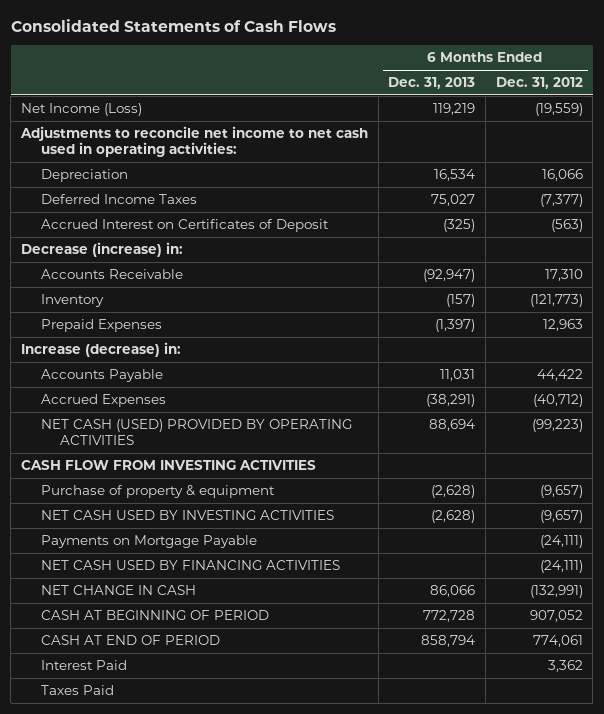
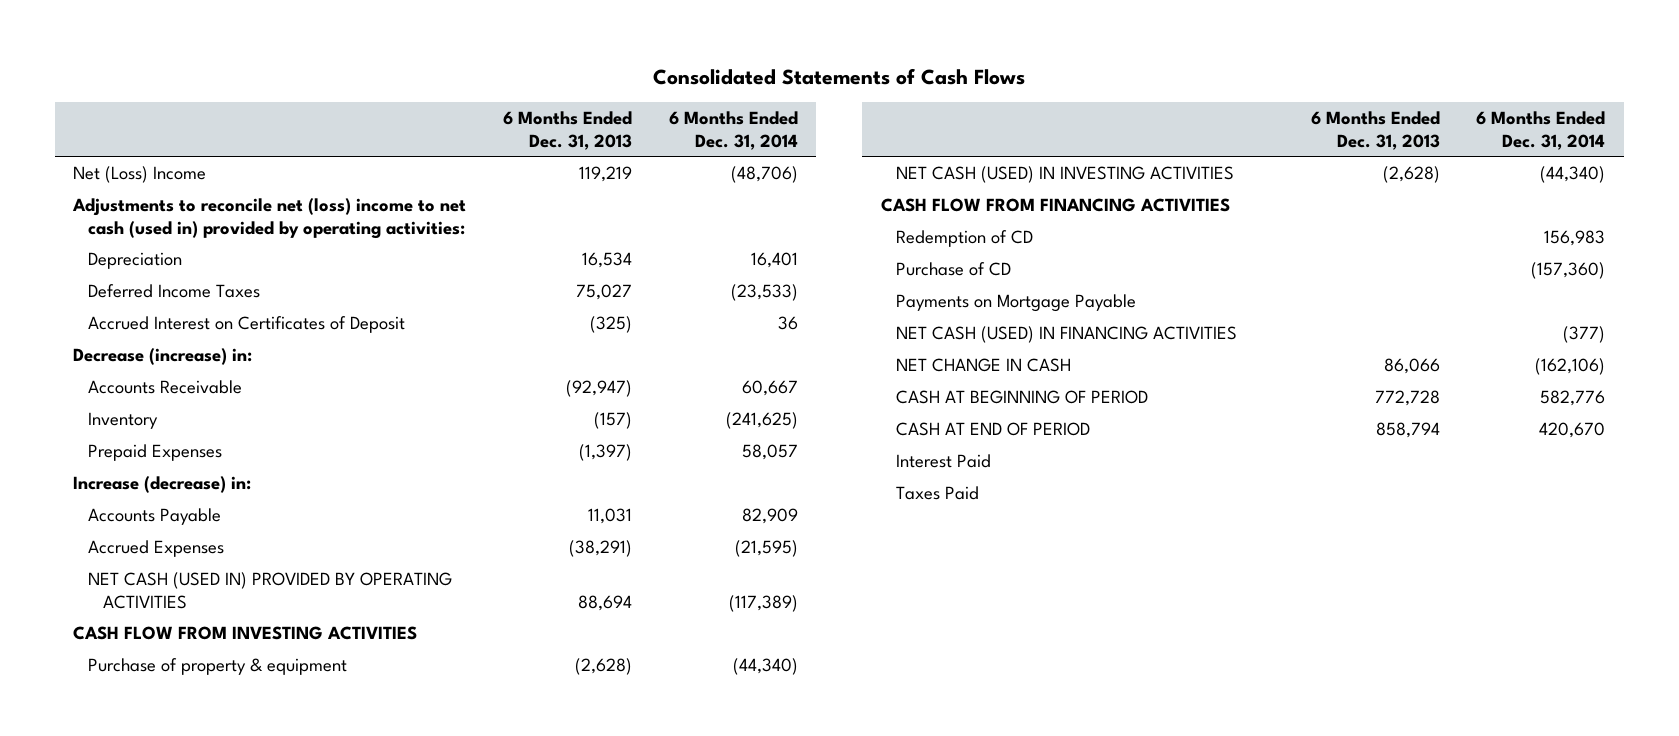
- | 6 Months Ended Dec. 31, 2013 | 6 Months Ended Dec. 31, 2012
+ | 6 Months Ended Dec. 31, 2013 | 6 Months Ended Dec. 31, 2014
- Net Income (Loss) | 119,219 | (19,559)
- Adjustments to reconcile net income to net cash used in operating activities:
+ Net (Loss) Income | 119,219 | (48,706)
+ Adjustments to reconcile net (loss) income to net cash (used in) provided by operating activities:
- NET CASH (USED) PROVIDED BY OPERATING ACTIVITIES | 88,694 | (99,223)
+ NET CASH (USED IN) PROVIDED BY OPERATING ACTIVITIES | 88,694 | (117,389)
- NET CASH USED BY INVESTING ACTIVITIES | (2,628) | (9,657)
+ NET CASH (USED) IN INVESTING ACTIVITIES | (2,628) | (44,340)
+ CASH FLOW FROM FINANCING ACTIVITIES
+ Redemption of CD | | 156,983
+ Purchase of CD | | (157,360)
- NET CASH USED BY FINANCING ACTIVITIES | | (24,111)
+ NET CASH (USED) IN FINANCING ACTIVITIES | | (377)

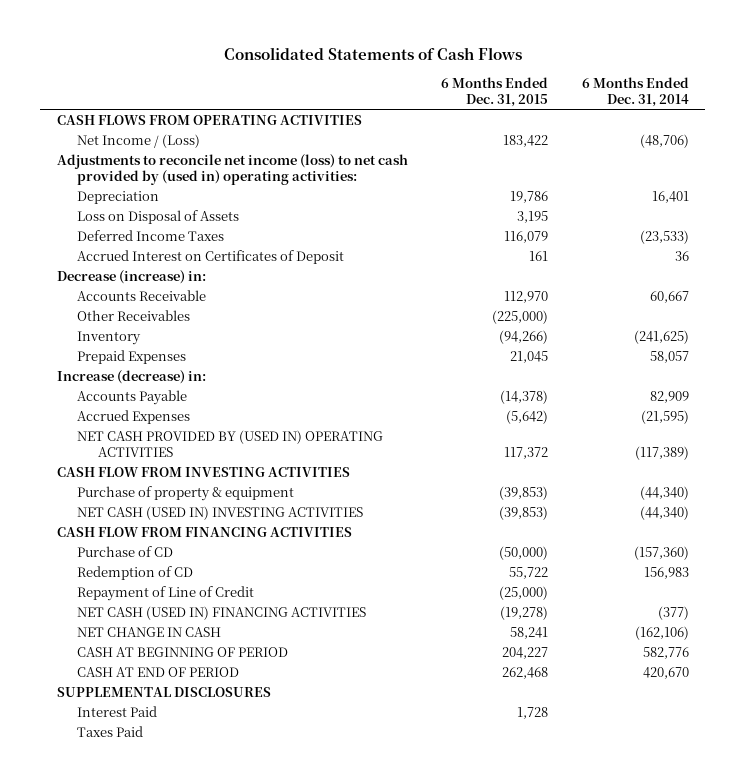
- | 6 Months Ended Dec. 31, 2013 | 6 Months Ended Dec. 31, 2014
+ | 6 Months Ended Dec. 31, 2015 | 6 Months Ended Dec. 31, 2014
- Net (Loss) Income | 119,219 | (48,706)
- Adjustments to reconcile net (loss) income to net cash (used in) provided by operating activities:
+ CASH FLOWS FROM OPERATING ACTIVITIES
+ Net Income / (Loss) | 183,422 | (48,706)
+ Adjustments to reconcile net income (loss) to net cash provided by (used in) operating activities:
+ Loss on Disposal of Assets | 3,195 |
+ Other Receivables | (225,000) |
- NET CASH (USED IN) PROVIDED BY OPERATING ACTIVITIES | 88,694 | (117,389)
+ NET CASH PROVIDED BY (USED IN) OPERATING ACTIVITIES | 117,372 | (117,389)
- NET CASH (USED) IN INVESTING ACTIVITIES | (2,628) | (44,340)
+ NET CASH (USED IN) INVESTING ACTIVITIES | (39,853) | (44,340)
- Payments on Mortgage Payable
- NET CASH (USED) IN FINANCING ACTIVITIES | | (377)
moved down: Redemption of CD | 55,722 | 156,983
+ Repayment of Line of Credit | (25,000) |
+ NET CASH (USED IN) FINANCING ACTIVITIES | (19,278) | (377)
+ SUPPLEMENTAL DISCLOSURES

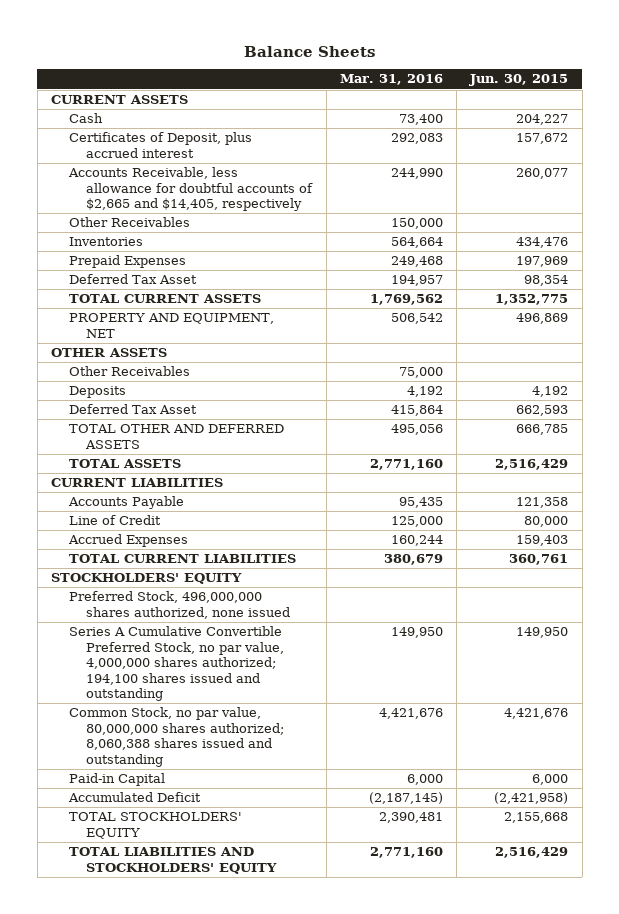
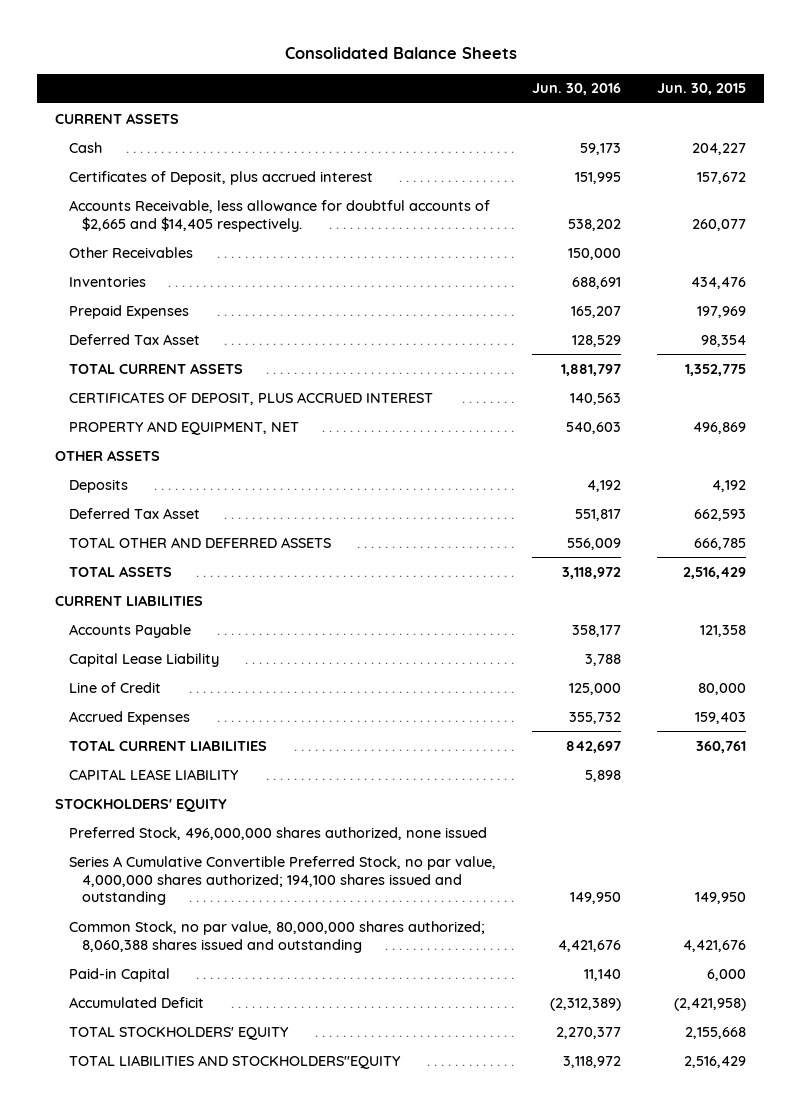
- Balance Sheets
+ Consolidated Balance Sheets
- | Mar. 31, 2016 | Jun. 30, 2015
+ | Jun. 30, 2016 | Jun. 30, 2015
- Accounts Receivable, less allowance for doubtful accounts of $2,665 and $14,405, respectively | 244,990 | 260,077
+ Accounts Receivable, less allowance for doubtful accounts of $2,665 and $14,405 respectively. | 538,202 | 260,077
+ CERTIFICATES OF DEPOSIT, PLUS ACCRUED INTEREST | 140,563 |
- Other Receivables | 75,000 |
+ Capital Lease Liability | 3,788 |
+ CAPITAL LEASE LIABILITY | 5,898 |
- TOTAL LIABILITIES AND STOCKHOLDERS' EQUITY | 2,771,160 | 2,516,429
+ TOTAL LIABILITIES AND STOCKHOLDERS''EQUITY | 3,118,972 | 2,516,429

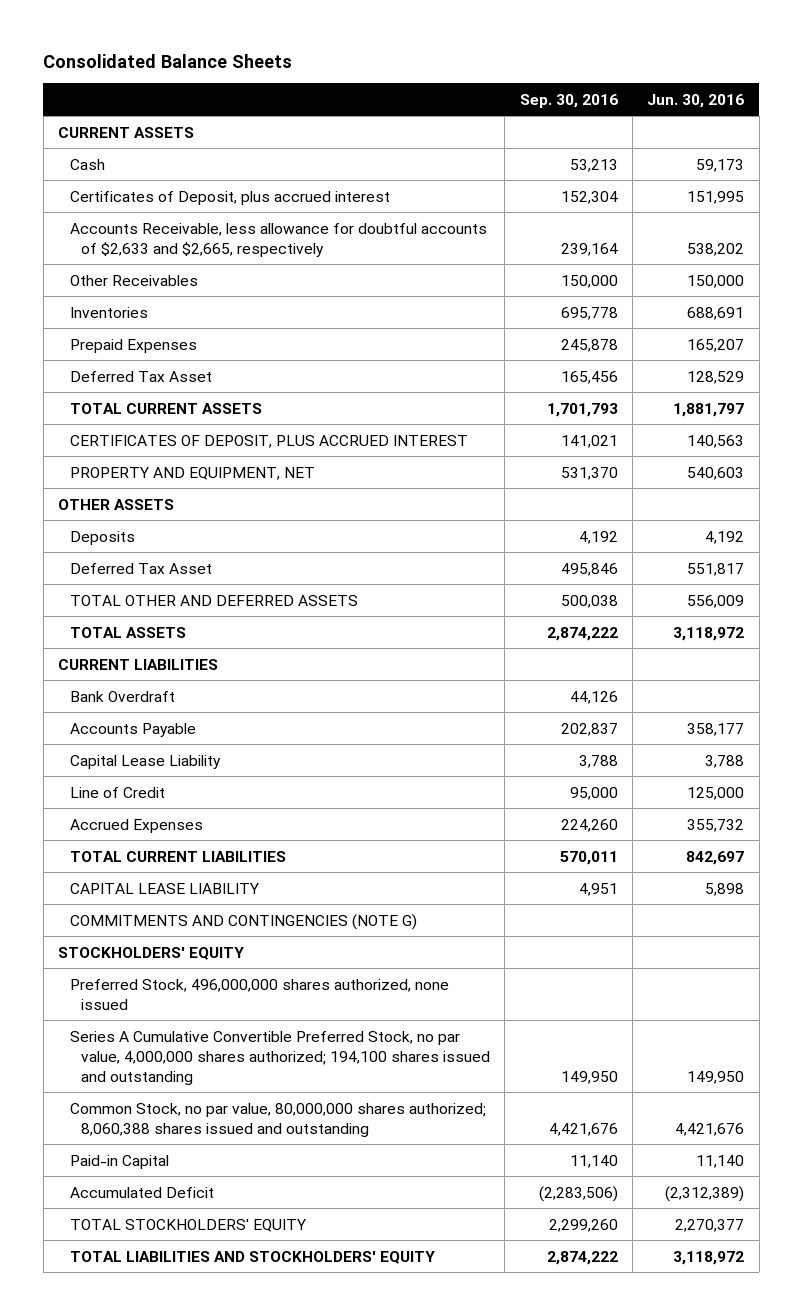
- | Jun. 30, 2016 | Jun. 30, 2015
+ | Sep. 30, 2016 | Jun. 30, 2016
- Accounts Receivable, less allowance for doubtful accounts of $2,665 and $14,405 respectively. | 538,202 | 260,077
+ Accounts Receivable, less allowance for doubtful accounts of $2,633 and $2,665, respectively | 239,164 | 538,202
+ Bank Overdraft | 44,126 |
+ COMMITMENTS AND CONTINGENCIES (NOTE G)
- TOTAL LIABILITIES AND STOCKHOLDERS''EQUITY | 3,118,972 | 2,516,429
+ TOTAL LIABILITIES AND STOCKHOLDERS' EQUITY | 2,874,222 | 3,118,972

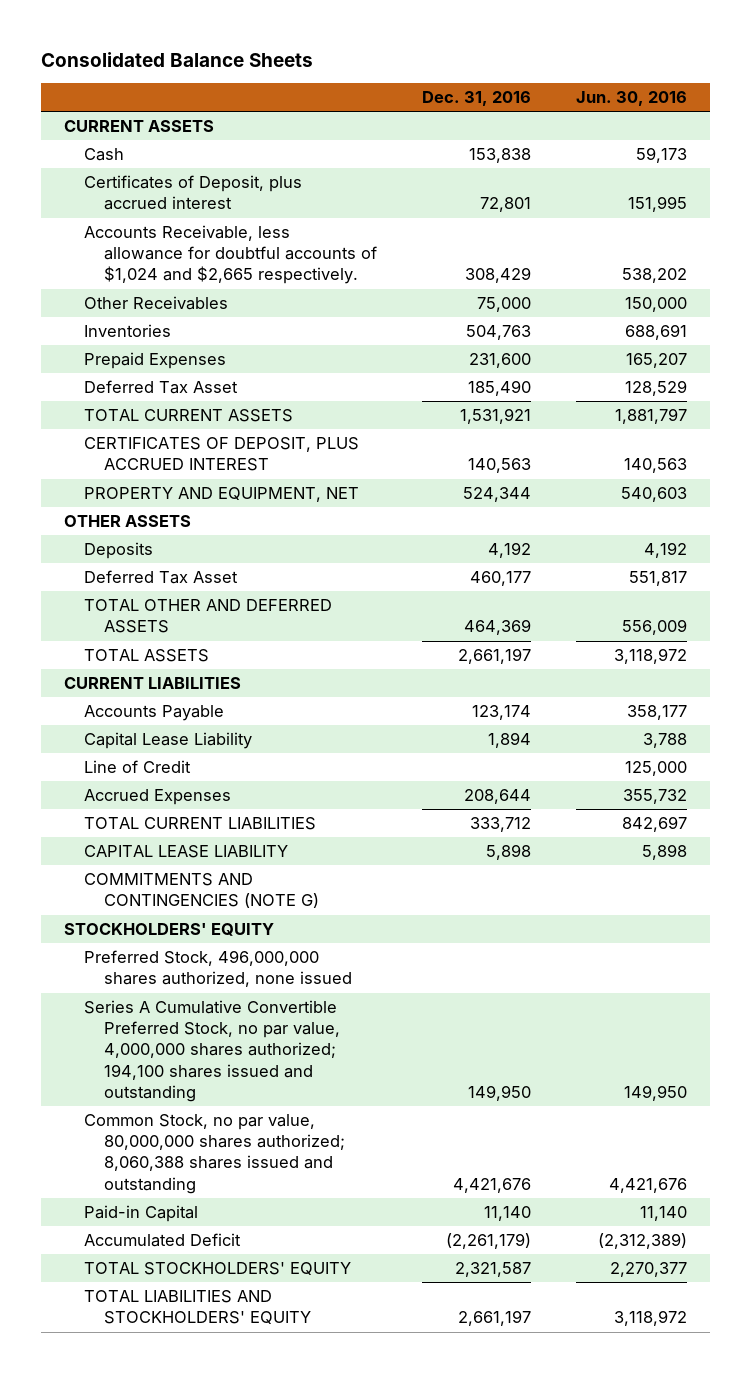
- | Sep. 30, 2016 | Jun. 30, 2016
+ | Dec. 31, 2016 | Jun. 30, 2016
- Accounts Receivable, less allowance for doubtful accounts of $2,633 and $2,665, respectively | 239,164 | 538,202
+ Accounts Receivable, less allowance for doubtful accounts of $1,024 and $2,665 respectively. | 308,429 | 538,202
- Bank Overdraft | 44,126 |

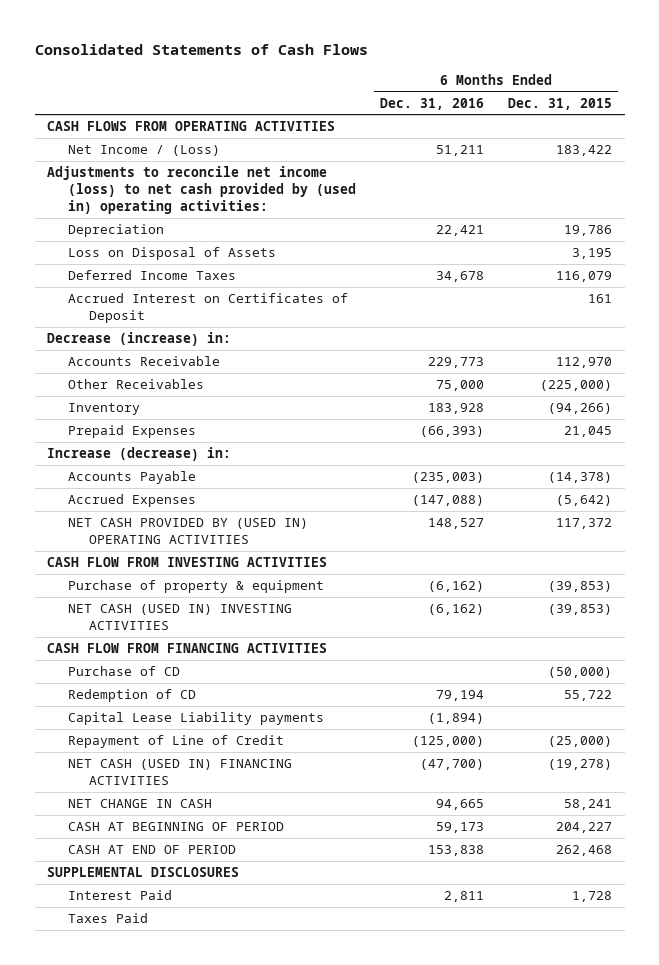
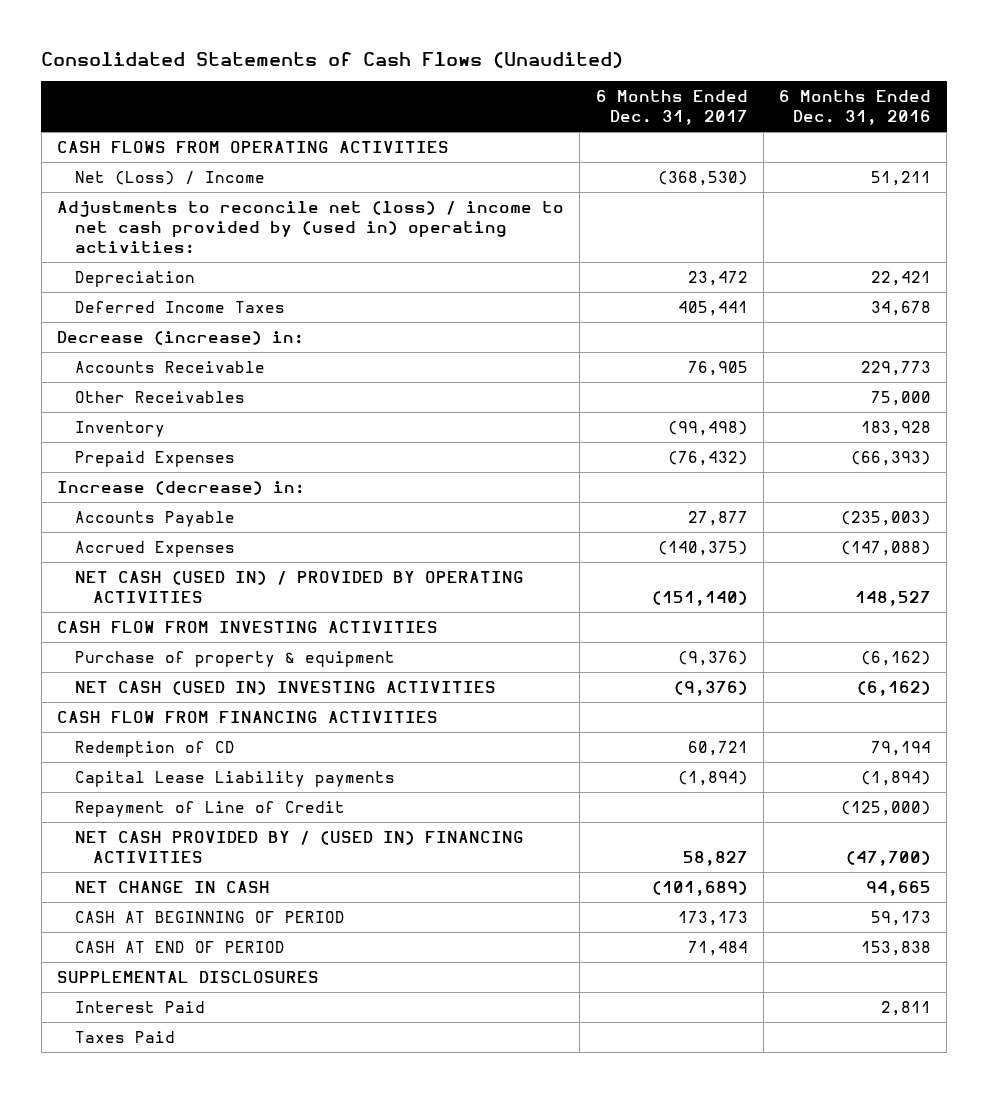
- Consolidated Statements of Cash Flows
+ Consolidated Statements of Cash Flows (Unaudited)
- | 6 Months Ended Dec. 31, 2016 | 6 Months Ended Dec. 31, 2015
+ | 6 Months Ended Dec. 31, 2017 | 6 Months Ended Dec. 31, 2016
- Net Income / (Loss) | 51,211 | 183,422
- Adjustments to reconcile net income (loss) to net cash provided by (used in) operating activities:
+ Net (Loss) / Income | (368,530) | 51,211
+ Adjustments to reconcile net (loss) / income to net cash provided by (used in) operating activities:
- Loss on Disposal of Assets | | 3,195
- Accrued Interest on Certificates of Deposit | | 161
- NET CASH PROVIDED BY (USED IN) OPERATING ACTIVITIES | 148,527 | 117,372
+ NET CASH (USED IN) / PROVIDED BY OPERATING ACTIVITIES | (151,140) | 148,527
- Purchase of CD | | (50,000)
- NET CASH (USED IN) FINANCING ACTIVITIES | (47,700) | (19,278)
+ NET CASH PROVIDED BY / (USED IN) FINANCING ACTIVITIES | 58,827 | (47,700)

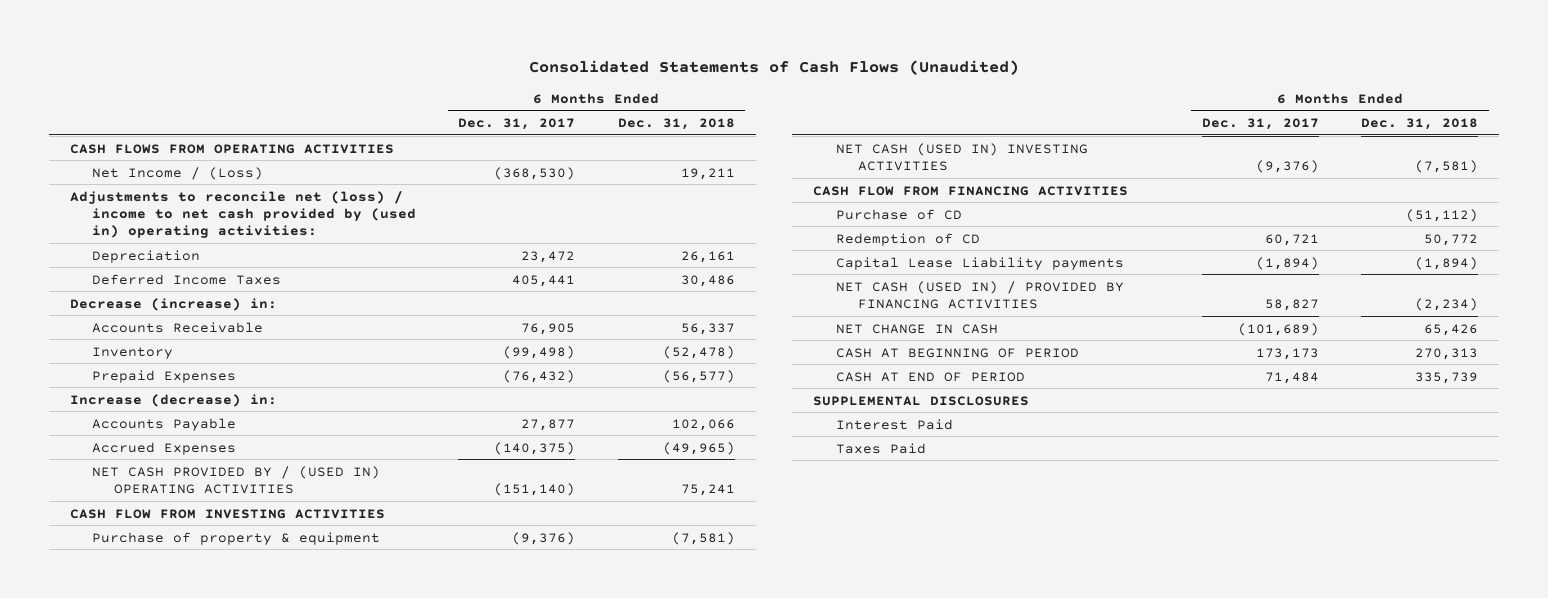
- | 6 Months Ended Dec. 31, 2017 | 6 Months Ended Dec. 31, 2016
+ | 6 Months Ended Dec. 31, 2017 | 6 Months Ended Dec. 31, 2018
- Net (Loss) / Income | (368,530) | 51,211
+ Net Income / (Loss) | (368,530) | 19,211
- Other Receivables | | 75,000
- NET CASH (USED IN) / PROVIDED BY OPERATING ACTIVITIES | (151,140) | 148,527
+ NET CASH PROVIDED BY / (USED IN) OPERATING ACTIVITIES | (151,140) | 75,241
+ Purchase of CD | | (51,112)
- Repayment of Line of Credit | | (125,000)
- NET CASH PROVIDED BY / (USED IN) FINANCING ACTIVITIES | 58,827 | (47,700)
+ NET CASH (USED IN) / PROVIDED BY FINANCING ACTIVITIES | 58,827 | (2,234)

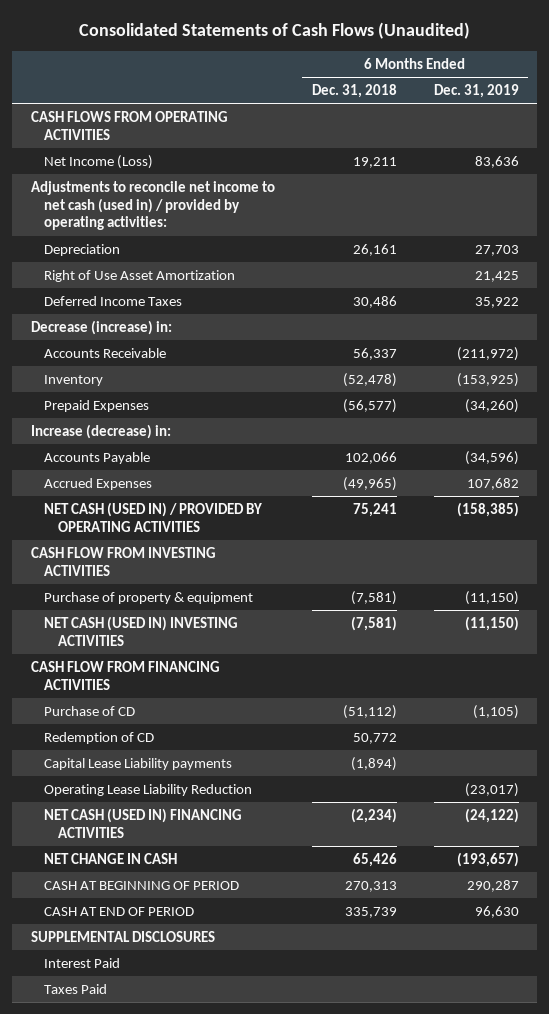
- | 6 Months Ended Dec. 31, 2017 | 6 Months Ended Dec. 31, 2018
+ | 6 Months Ended Dec. 31, 2018 | 6 Months Ended Dec. 31, 2019
- Net Income / (Loss) | (368,530) | 19,211
- Adjustments to reconcile net (loss) / income to net cash provided by (used in) operating activities:
+ Net Income (Loss) | 19,211 | 83,636
+ Adjustments to reconcile net income to net cash (used in) / provided by operating activities:
+ Right of Use Asset Amortization | | 21,425
- NET CASH PROVIDED BY / (USED IN) OPERATING ACTIVITIES | (151,140) | 75,241
+ NET CASH (USED IN) / PROVIDED BY OPERATING ACTIVITIES | 75,241 | (158,385)
- NET CASH (USED IN) / PROVIDED BY FINANCING ACTIVITIES | 58,827 | (2,234)
+ Operating Lease Liability Reduction | | (23,017)
+ NET CASH (USED IN) FINANCING ACTIVITIES | (2,234) | (24,122)

